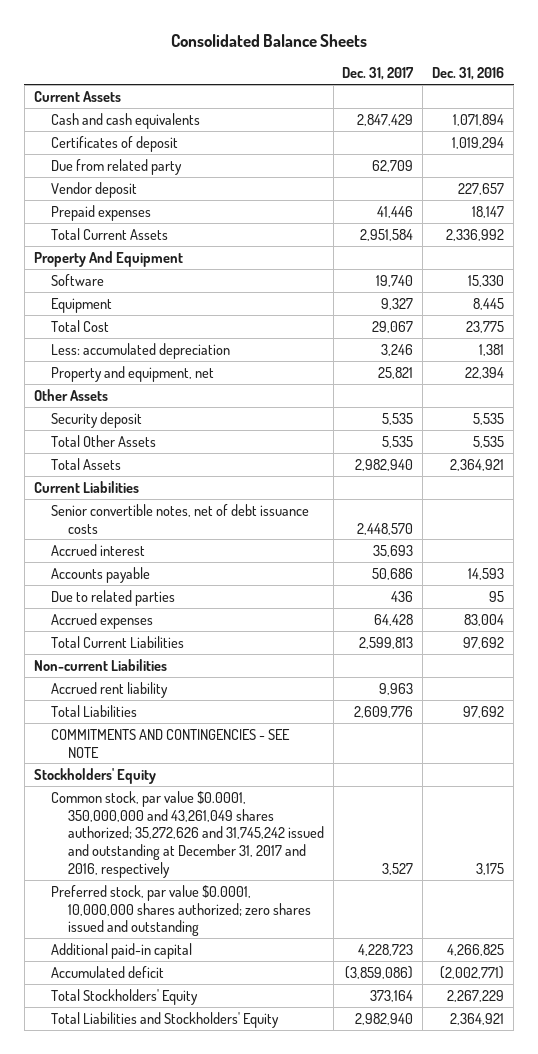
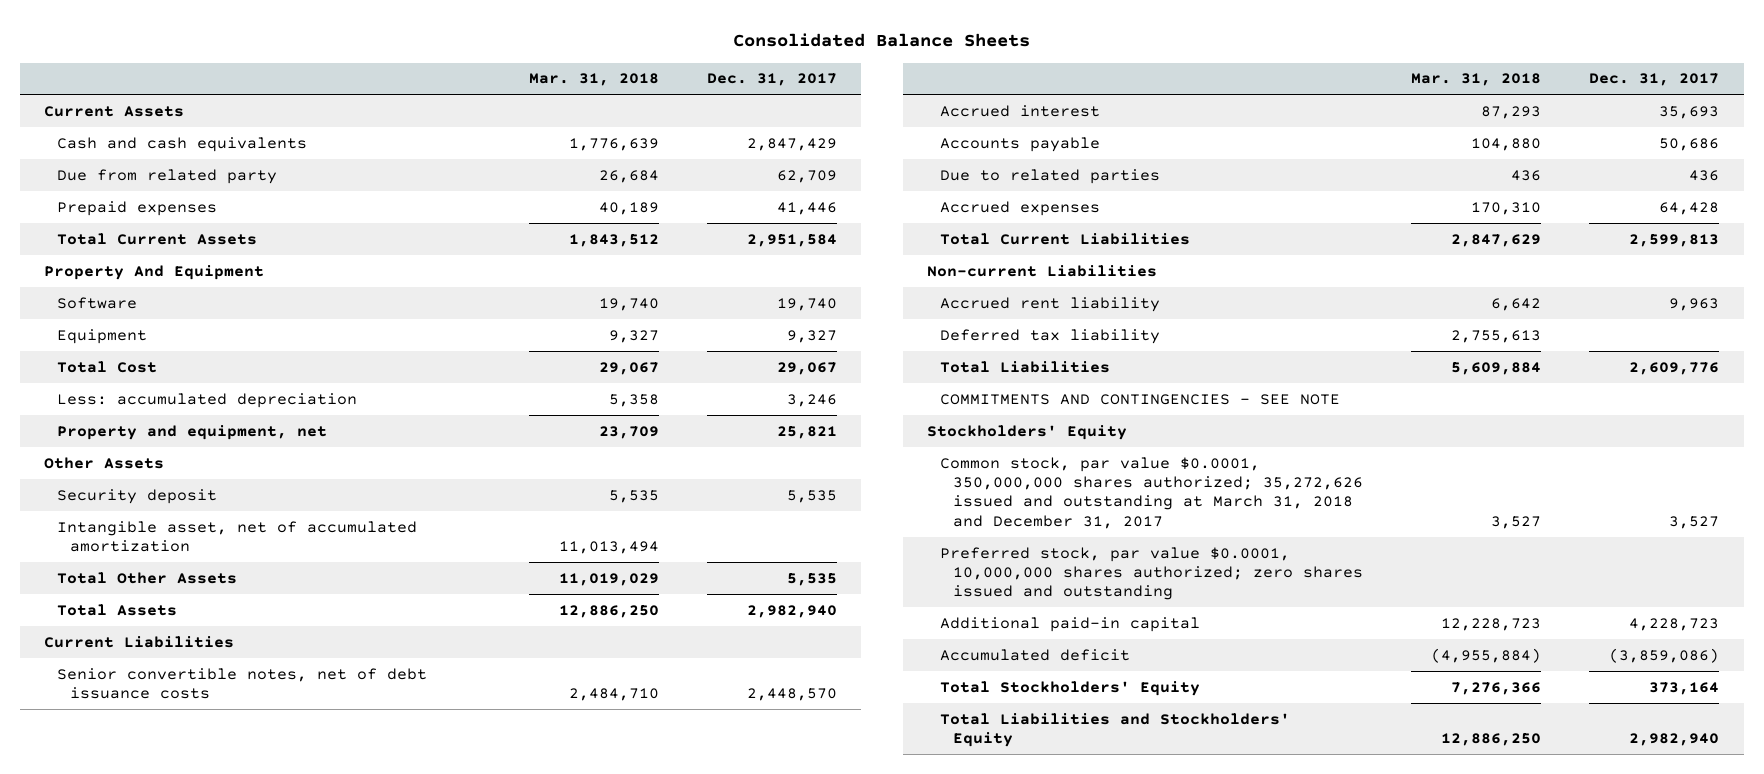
- | Dec. 31, 2017 | Dec. 31, 2016
+ | Mar. 31, 2018 | Dec. 31, 2017
- Certificates of deposit | | 1,019,294
- Vendor deposit | | 227,657
+ Intangible asset, net of accumulated amortization | 11,013,494 |
+ Deferred tax liability | 2,755,613 |
- Common stock, par value $0.0001, 350,000,000 and 43,261,049 shares authorized; 35,272,626 and 31,745,242 issued and outstanding at December 31, 2017 and 2016, respectively | 3,527 | 3,175
+ Common stock, par value $0.0001, 350,000,000 shares authorized; 35,272,626 issued and outstanding at March 31, 2018 and December 31, 2017 | 3,527 | 3,527

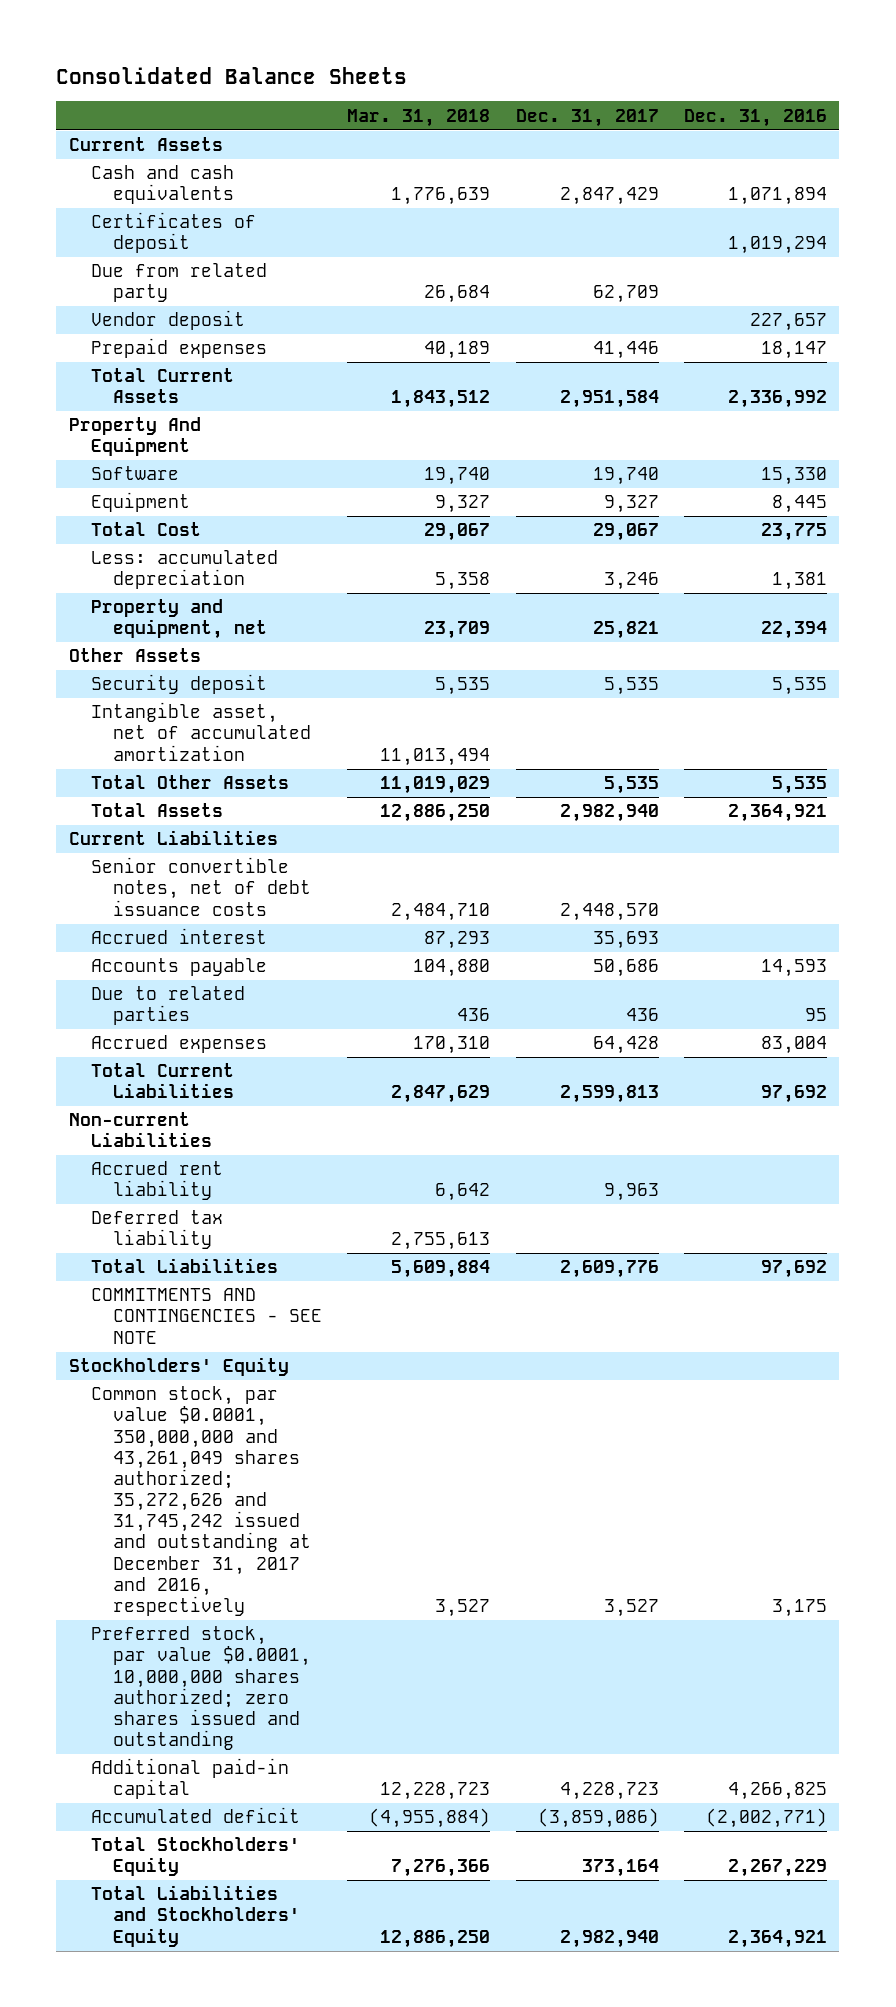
- | Mar. 31, 2018 | Dec. 31, 2017
+ | Mar. 31, 2018 | Dec. 31, 2017 | Dec. 31, 2016
+ Certificates of deposit | | | 1,019,294
+ Vendor deposit | | | 227,657
- Common stock, par value $0.0001, 350,000,000 shares authorized; 35,272,626 issued and outstanding at March 31, 2018 and December 31, 2017 | 3,527 | 3,527
+ Common stock, par value $0.0001, 350,000,000 and 43,261,049 shares authorized; 35,272,626 and 31,745,242 issued and outstanding at December 31, 2017 and 2016, respectively | 3,527 | 3,527 | 3,175

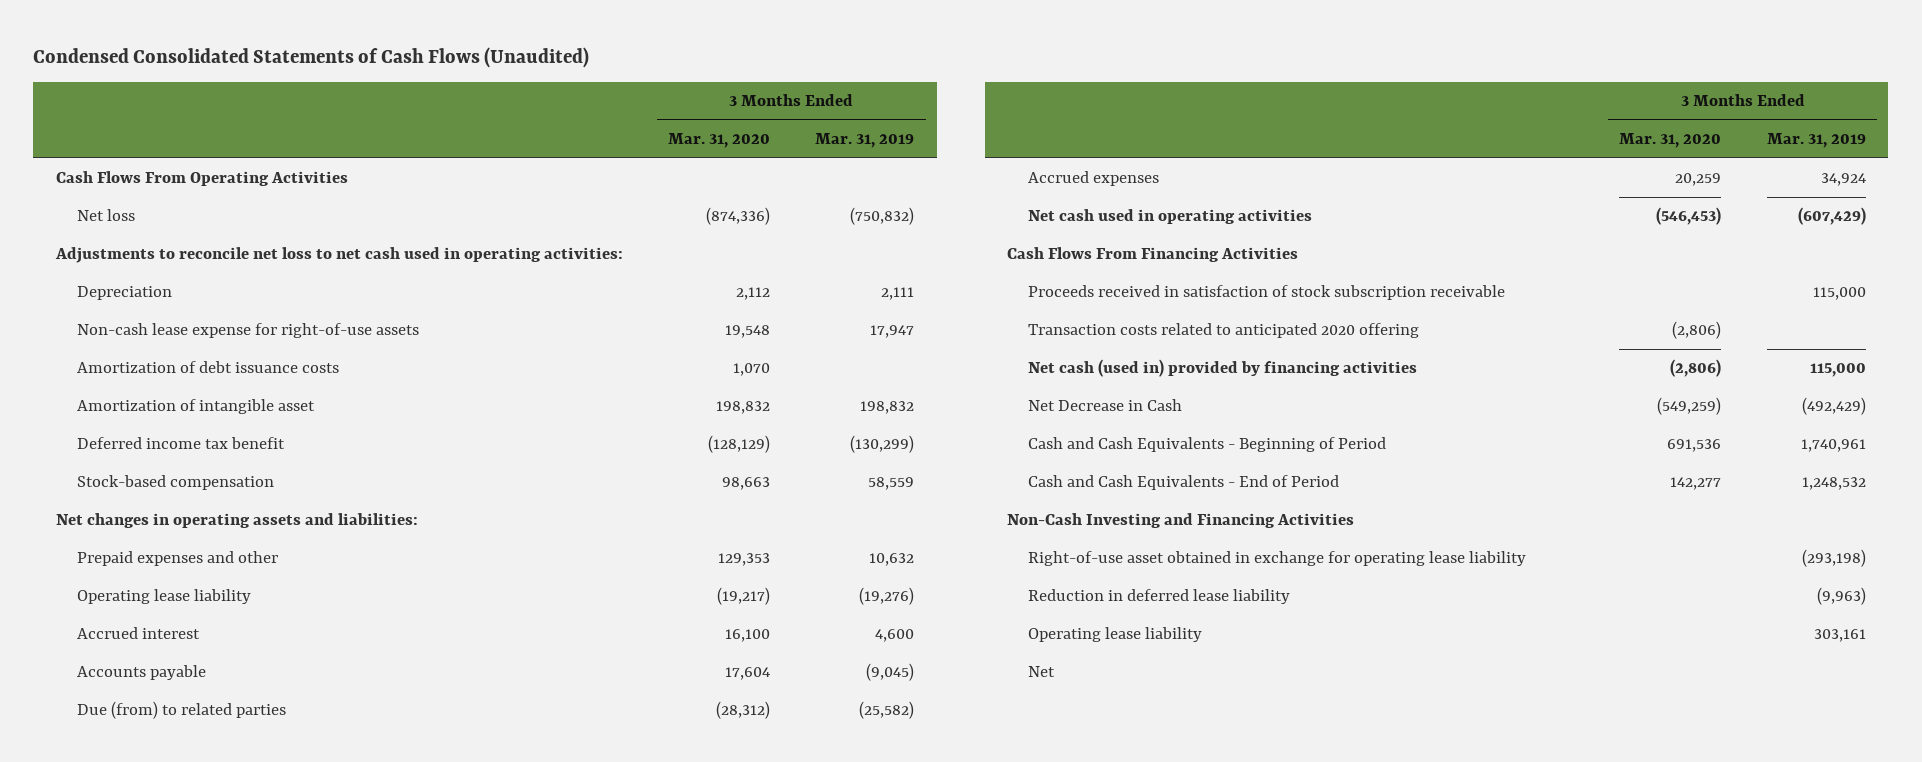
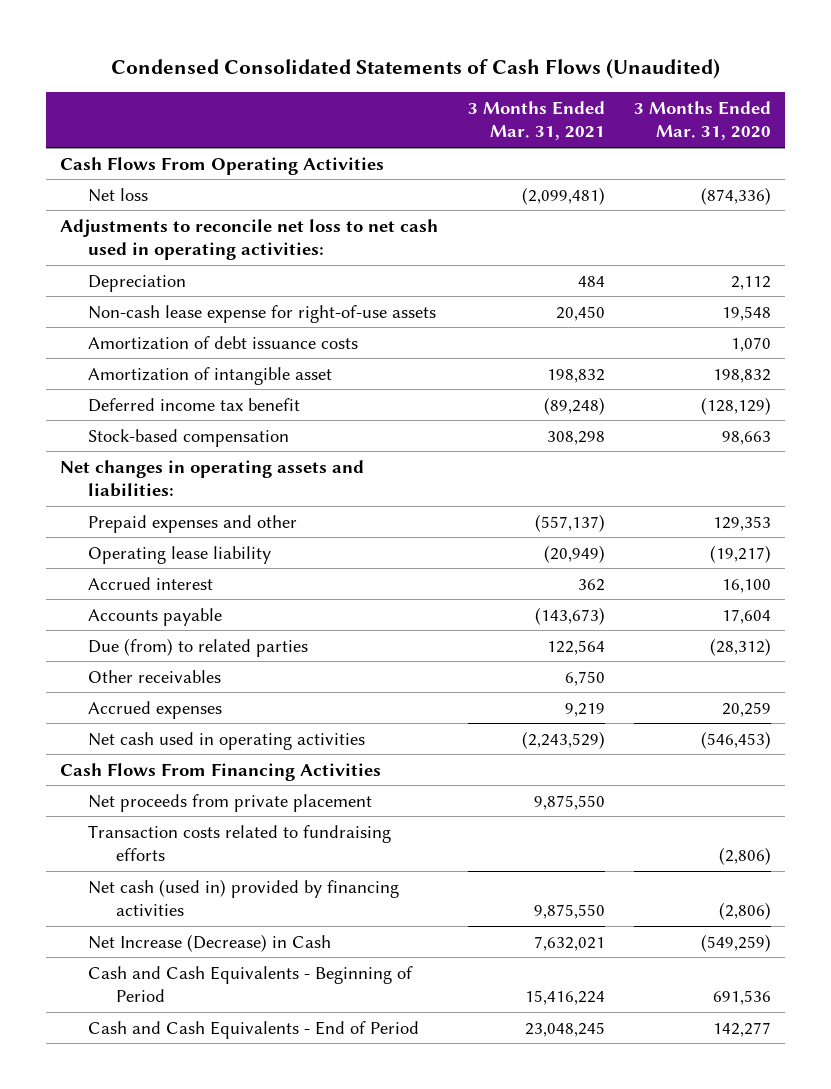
- | 3 Months Ended Mar. 31, 2020 | 3 Months Ended Mar. 31, 2019
+ | 3 Months Ended Mar. 31, 2021 | 3 Months Ended Mar. 31, 2020
+ Other receivables | 6,750 |
- Proceeds received in satisfaction of stock subscription receivable | | 115,000
- Transaction costs related to anticipated 2020 offering | (2,806) |
+ Net proceeds from private placement | 9,875,550 |
+ Transaction costs related to fundraising efforts | | (2,806)
- Net Decrease in Cash | (549,259) | (492,429)
+ Net Increase (Decrease) in Cash | 7,632,021 | (549,259)
- Non-Cash Investing and Financing Activities
- Right-of-use asset obtained in exchange for operating lease liability | | (293,198)
- Reduction in deferred lease liability | | (9,963)
- Operating lease liability | | 303,161
- Net

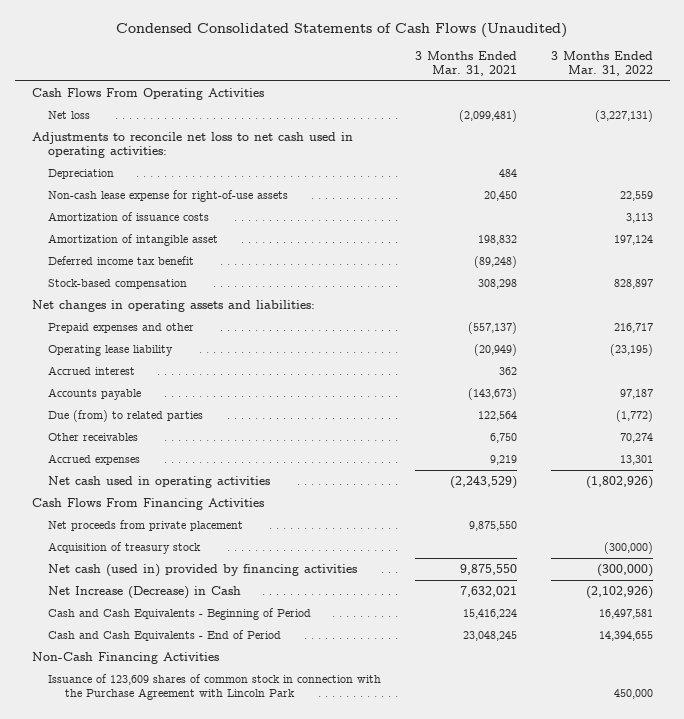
- | 3 Months Ended Mar. 31, 2021 | 3 Months Ended Mar. 31, 2020
+ | 3 Months Ended Mar. 31, 2021 | 3 Months Ended Mar. 31, 2022
- Amortization of debt issuance costs | | 1,070
+ Amortization of issuance costs | | 3,113
- Transaction costs related to fundraising efforts | | (2,806)
+ Acquisition of treasury stock | | (300,000)
+ Non-Cash Financing Activities
+ Issuance of 123,609 shares of common stock in connection with the Purchase Agreement with Lincoln Park | | 450,000

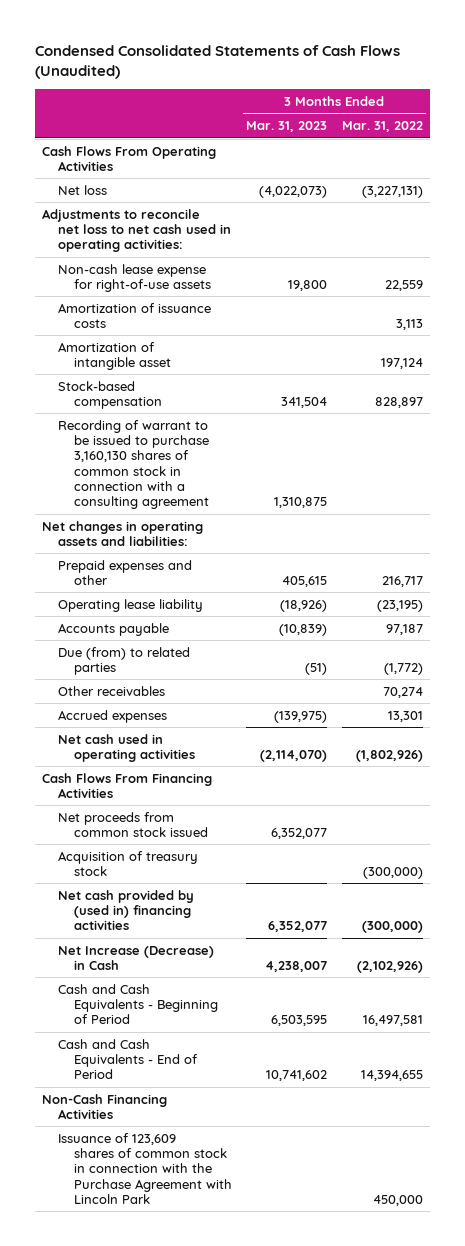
- | 3 Months Ended Mar. 31, 2021 | 3 Months Ended Mar. 31, 2022
+ | 3 Months Ended Mar. 31, 2023 | 3 Months Ended Mar. 31, 2022
- Depreciation | 484 |
- Deferred income tax benefit | (89,248) |
+ Recording of warrant to be issued to purchase 3,160,130 shares of common stock in connection with a consulting agreement | 1,310,875 |
- Accrued interest | 362 |
- Net proceeds from private placement | 9,875,550 |
+ Net proceeds from common stock issued | 6,352,077 |
- Net cash (used in) provided by financing activities | 9,875,550 | (300,000)
+ Net cash provided by (used in) financing activities | 6,352,077 | (300,000)

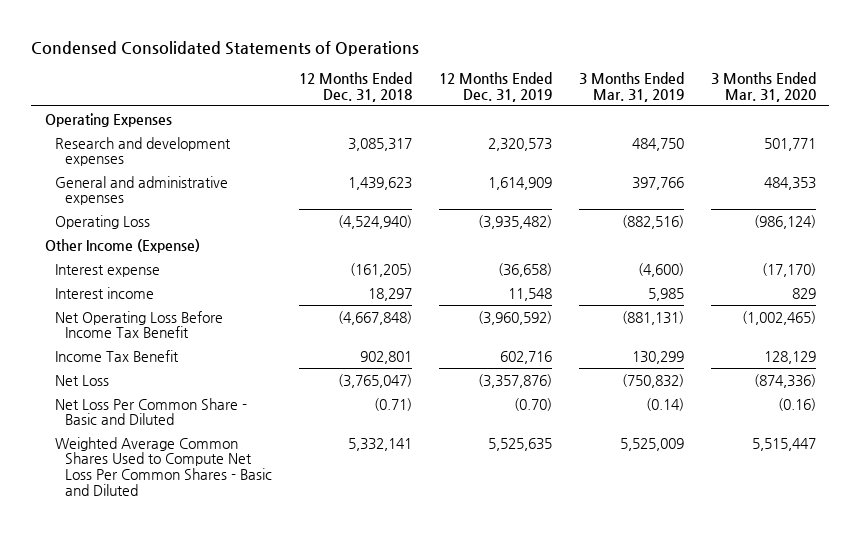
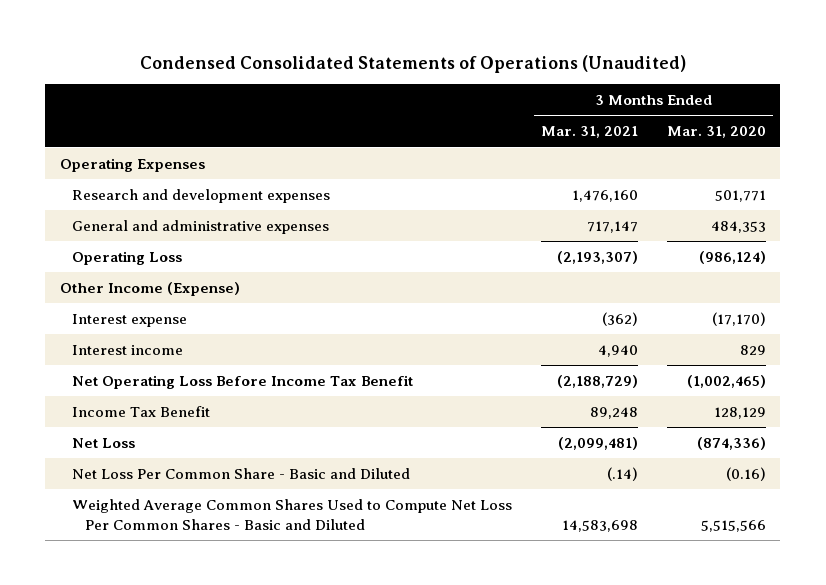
- Condensed Consolidated Statements of Operations
+ Condensed Consolidated Statements of Operations (Unaudited)
- | 12 Months Ended Dec. 31, 2018 | 12 Months Ended Dec. 31, 2019 | 3 Months Ended Mar. 31, 2019 | 3 Months Ended Mar. 31, 2020
+ | 3 Months Ended Mar. 31, 2021 | 3 Months Ended Mar. 31, 2020
- Weighted Average Common Shares Used to Compute Net Loss Per Common Shares - Basic and Diluted | 5,332,141 | 5,525,635 | 5,525,009 | 5,515,447
+ Weighted Average Common Shares Used to Compute Net Loss Per Common Shares - Basic and Diluted | 14,583,698 | 5,515,566

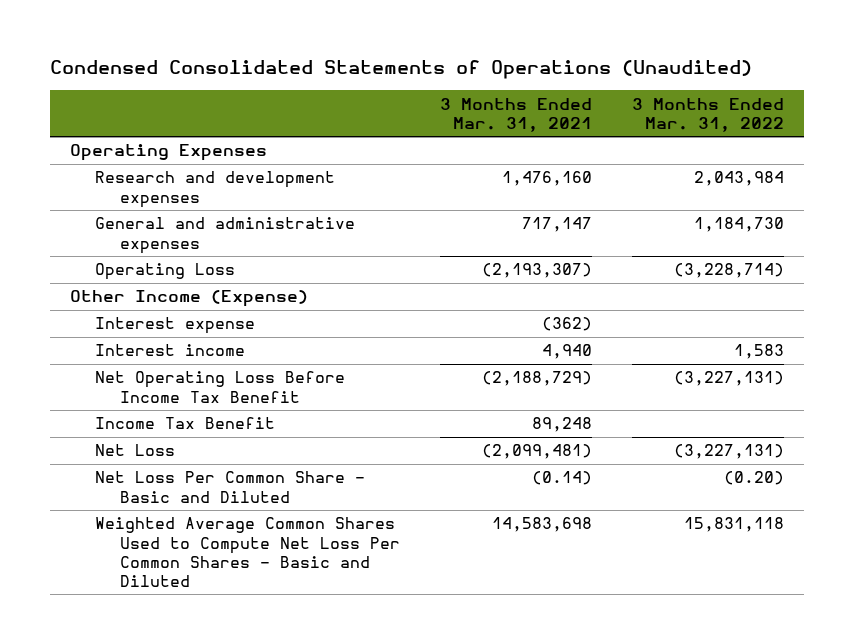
- | 3 Months Ended Mar. 31, 2021 | 3 Months Ended Mar. 31, 2020
+ | 3 Months Ended Mar. 31, 2021 | 3 Months Ended Mar. 31, 2022
- Net Loss Per Common Share - Basic and Diluted | (.14) | (0.16)
+ Net Loss Per Common Share - Basic and Diluted | (0.14) | (0.20)

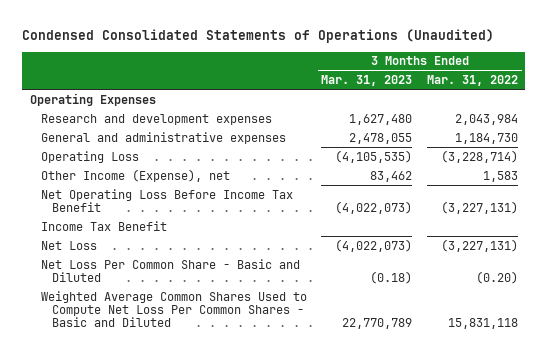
- | 3 Months Ended Mar. 31, 2021 | 3 Months Ended Mar. 31, 2022
+ | 3 Months Ended Mar. 31, 2023 | 3 Months Ended Mar. 31, 2022
- Other Income (Expense)
- Interest expense | (362) |
- Interest income | 4,940 | 1,583
+ Other Income (Expense), net | 83,462 | 1,583

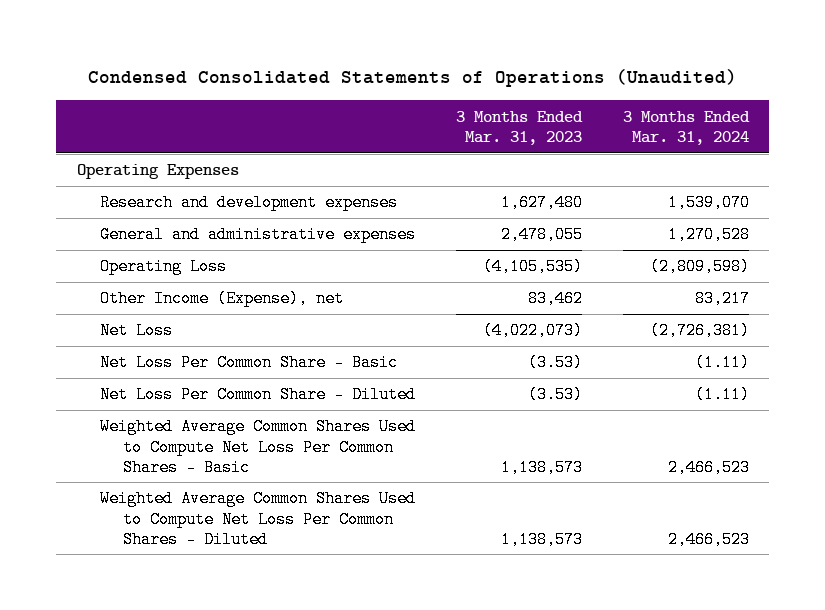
- | 3 Months Ended Mar. 31, 2023 | 3 Months Ended Mar. 31, 2022
+ | 3 Months Ended Mar. 31, 2023 | 3 Months Ended Mar. 31, 2024
- Net Operating Loss Before Income Tax Benefit | (4,022,073) | (3,227,131)
- Income Tax Benefit
- Net Loss Per Common Share - Basic and Diluted | (0.18) | (0.20)
- Weighted Average Common Shares Used to Compute Net Loss Per Common Shares - Basic and Diluted | 22,770,789 | 15,831,118
+ Net Loss Per Common Share - Basic | (3.53) | (1.11)
+ Net Loss Per Common Share - Diluted | (3.53) | (1.11)
+ Weighted Average Common Shares Used to Compute Net Loss Per Common Shares - Basic | 1,138,573 | 2,466,523
+ Weighted Average Common Shares Used to Compute Net Loss Per Common Shares - Diluted | 1,138,573 | 2,466,523

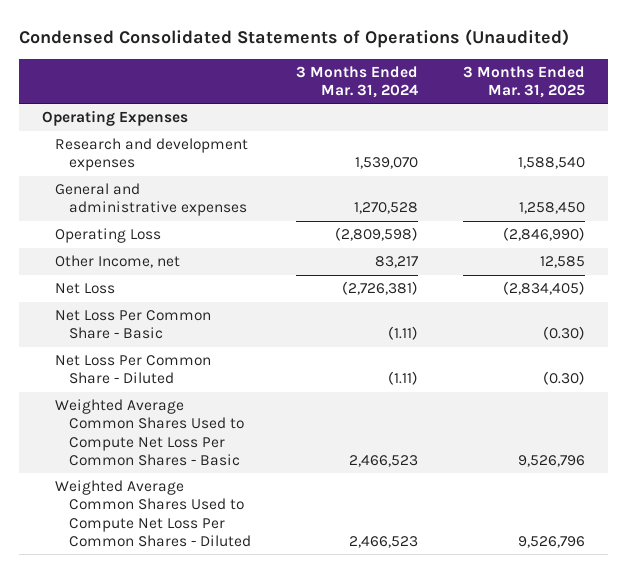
- | 3 Months Ended Mar. 31, 2023 | 3 Months Ended Mar. 31, 2024
+ | 3 Months Ended Mar. 31, 2024 | 3 Months Ended Mar. 31, 2025
- Other Income (Expense), net | 83,462 | 83,217
+ Other Income, net | 83,217 | 12,585

